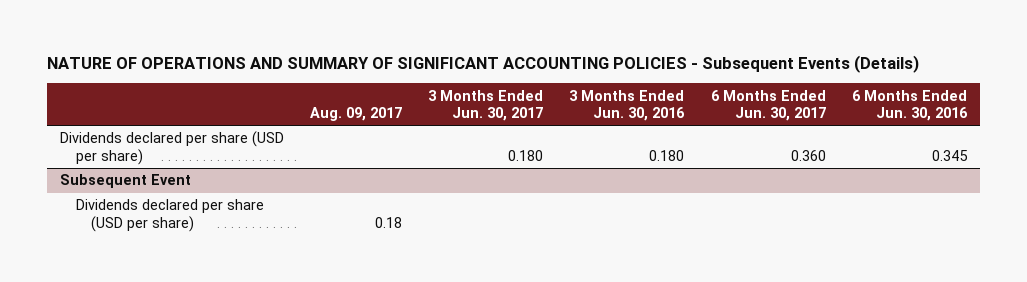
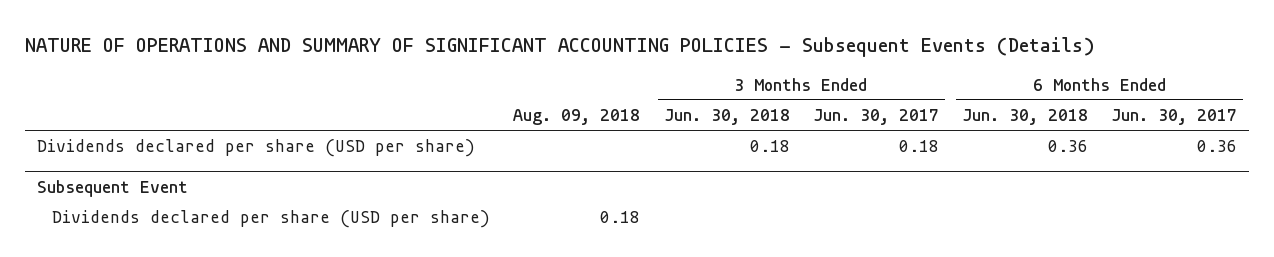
- | Aug. 09, 2017 | 3 Months Ended Jun. 30, 2017 | 3 Months Ended Jun. 30, 2016 | 6 Months Ended Jun. 30, 2017 | 6 Months Ended Jun. 30, 2016
+ | Aug. 09, 2018 | 3 Months Ended Jun. 30, 2018 | 3 Months Ended Jun. 30, 2017 | 6 Months Ended Jun. 30, 2018 | 6 Months Ended Jun. 30, 2017
- Dividends declared per share (USD per share) | | 0.180 | 0.180 | 0.360 | 0.345
+ Dividends declared per share (USD per share) | | 0.18 | 0.18 | 0.36 | 0.36

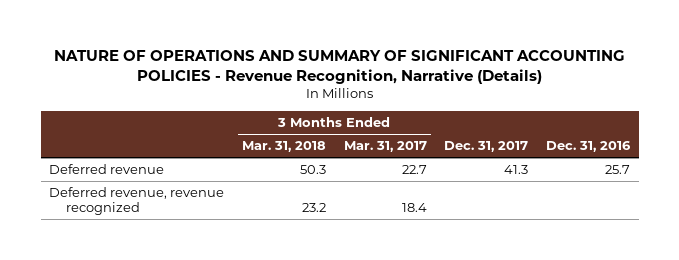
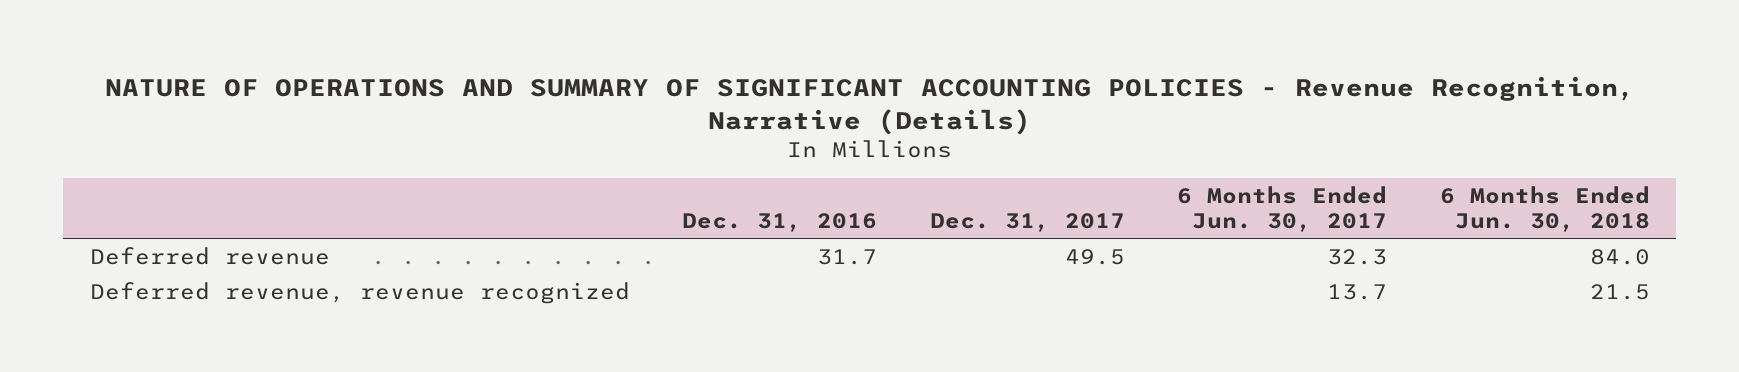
- | 3 Months Ended Mar. 31, 2018 | 3 Months Ended Mar. 31, 2017 | Dec. 31, 2017 | Dec. 31, 2016
+ | Dec. 31, 2016 | Dec. 31, 2017 | 6 Months Ended Jun. 30, 2017 | 6 Months Ended Jun. 30, 2018
- Deferred revenue | 50.3 | 22.7 | 41.3 | 25.7
+ Deferred revenue | 31.7 | 49.5 | 32.3 | 84.0

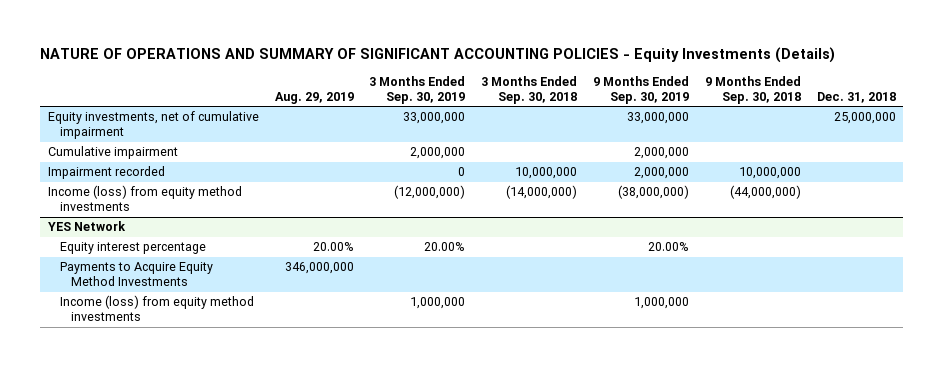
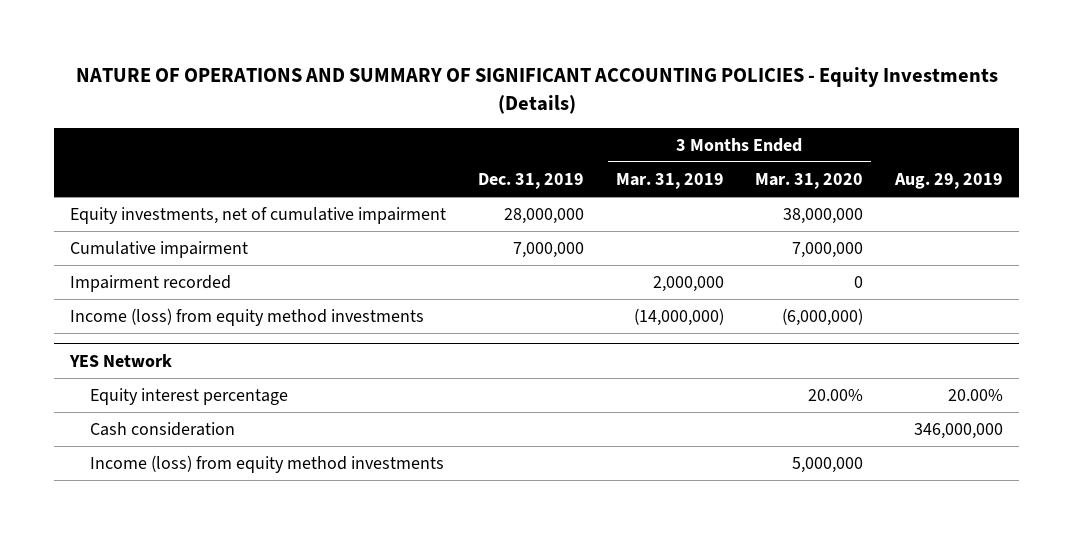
- | Aug. 29, 2019 | 3 Months Ended Sep. 30, 2019 | 3 Months Ended Sep. 30, 2018 | 9 Months Ended Sep. 30, 2019 | 9 Months Ended Sep. 30, 2018 | Dec. 31, 2018
+ | Dec. 31, 2019 | 3 Months Ended Mar. 31, 2019 | 3 Months Ended Mar. 31, 2020 | Aug. 29, 2019
@ YES Network
- Payments to Acquire Equity Method Investments | 346,000,000 | | | | |
+ Cash consideration | | | | 346,000,000

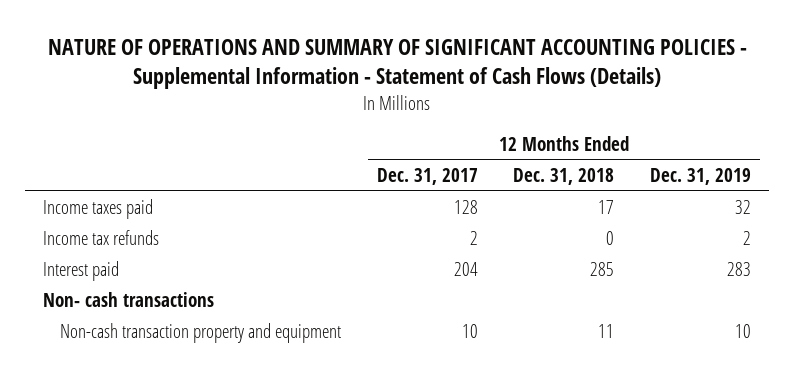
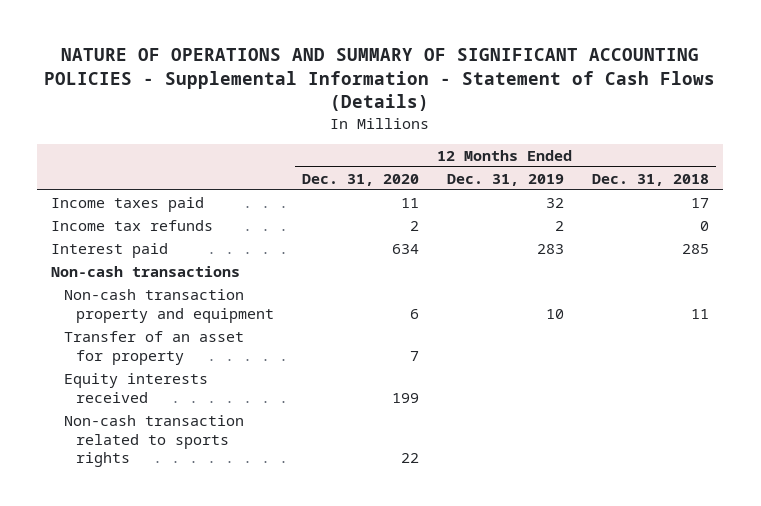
- | 12 Months Ended Dec. 31, 2017 | 12 Months Ended Dec. 31, 2018 | 12 Months Ended Dec. 31, 2019
+ | 12 Months Ended Dec. 31, 2020 | 12 Months Ended Dec. 31, 2019 | 12 Months Ended Dec. 31, 2018
- Non- cash transactions
+ Non-cash transactions
+ Transfer of an asset for property | 7 | |
+ Equity interests received | 199 | |
+ Non-cash transaction related to sports rights | 22 | |

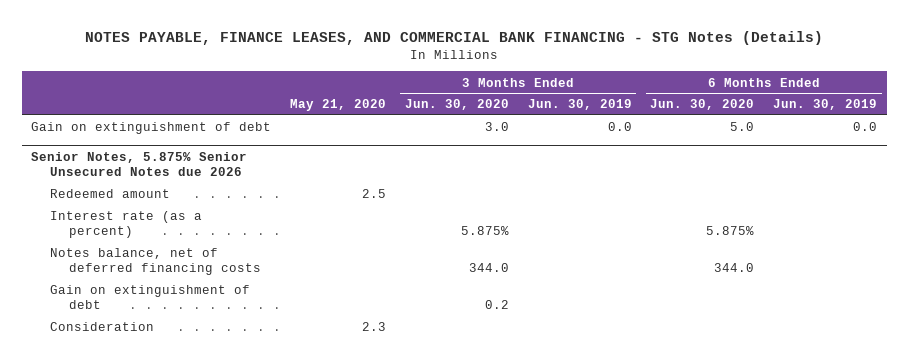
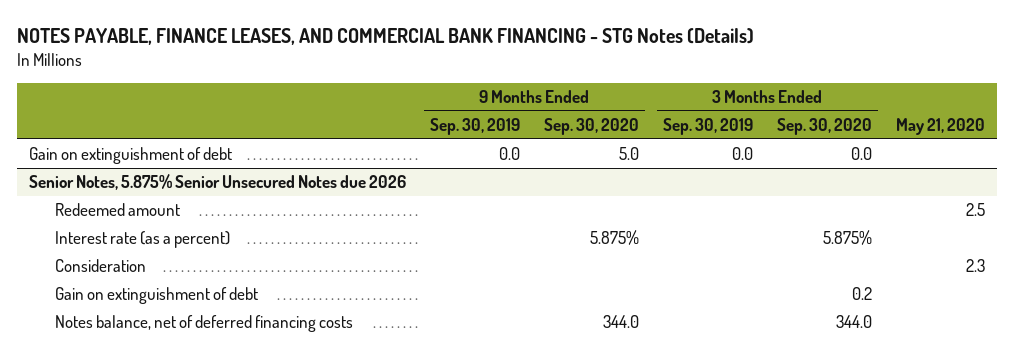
- | May 21, 2020 | 3 Months Ended Jun. 30, 2020 | 3 Months Ended Jun. 30, 2019 | 6 Months Ended Jun. 30, 2020 | 6 Months Ended Jun. 30, 2019
+ | 9 Months Ended Sep. 30, 2019 | 9 Months Ended Sep. 30, 2020 | 3 Months Ended Sep. 30, 2019 | 3 Months Ended Sep. 30, 2020 | May 21, 2020
@ Senior Notes, 5.875% Senior Unsecured Notes due 2026
moved down: Gain on extinguishment of debt | | | | 0.2 |
moved down: Notes balance, net of deferred financing costs | | 344.0 | | 344.0 |

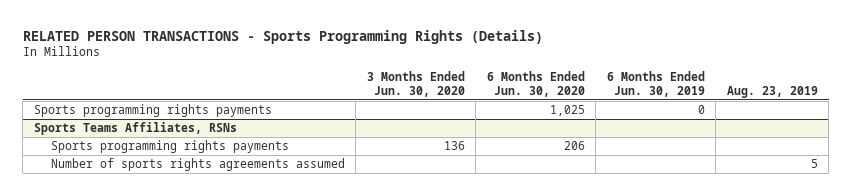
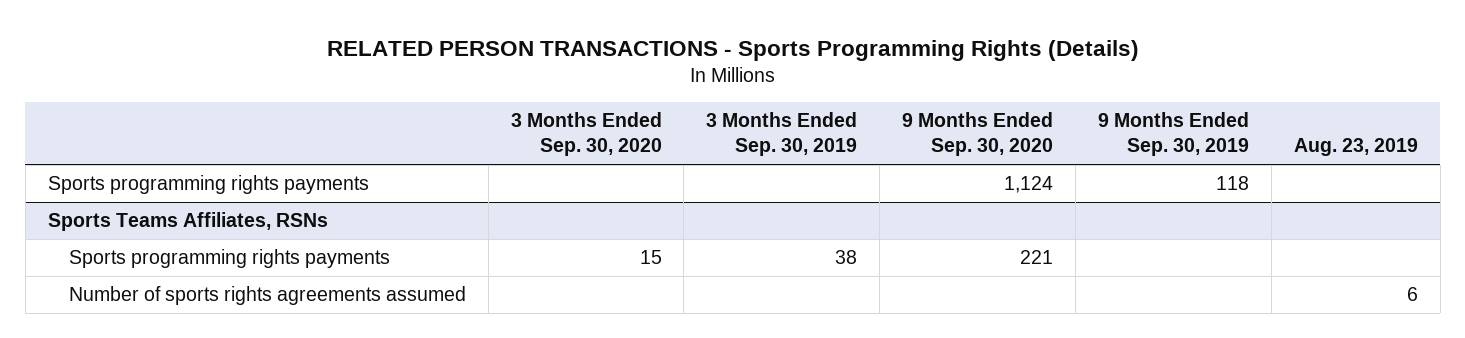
- | 3 Months Ended Jun. 30, 2020 | 6 Months Ended Jun. 30, 2020 | 6 Months Ended Jun. 30, 2019 | Aug. 23, 2019
+ | 3 Months Ended Sep. 30, 2020 | 3 Months Ended Sep. 30, 2019 | 9 Months Ended Sep. 30, 2020 | 9 Months Ended Sep. 30, 2019 | Aug. 23, 2019
@ Sports Teams Affiliates, RSNs
- Number of sports rights agreements assumed | | | | 5
+ Number of sports rights agreements assumed | | | | | 6

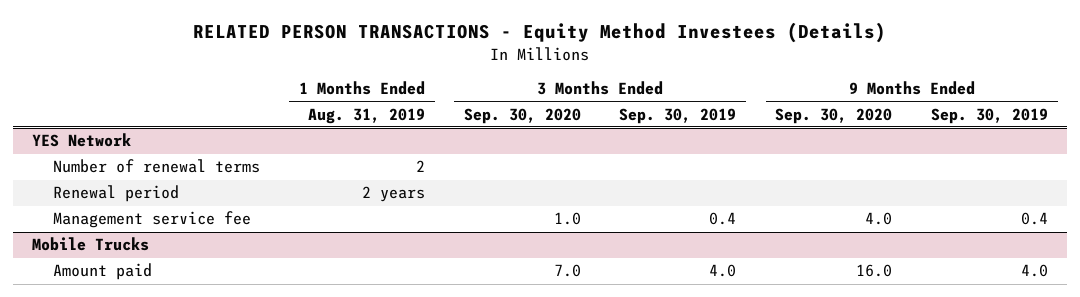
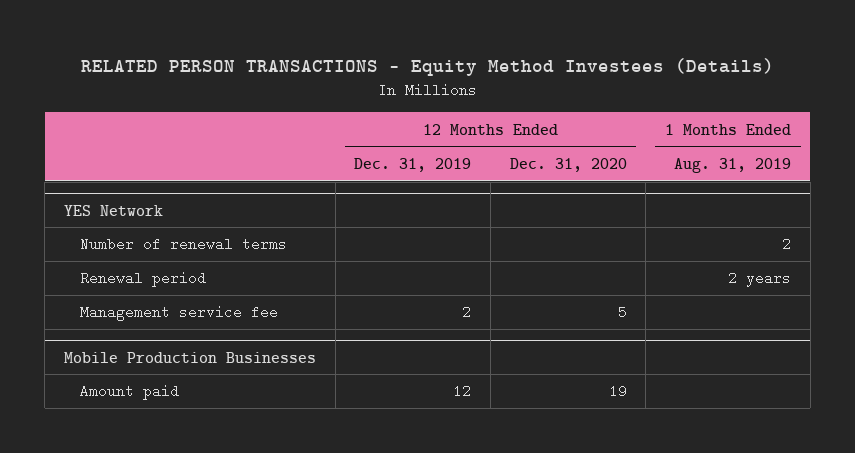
- | 1 Months Ended Aug. 31, 2019 | 3 Months Ended Sep. 30, 2020 | 3 Months Ended Sep. 30, 2019 | 9 Months Ended Sep. 30, 2020 | 9 Months Ended Sep. 30, 2019
+ | 12 Months Ended Dec. 31, 2019 | 12 Months Ended Dec. 31, 2020 | 1 Months Ended Aug. 31, 2019
- Mobile Trucks
+ Mobile Production Businesses

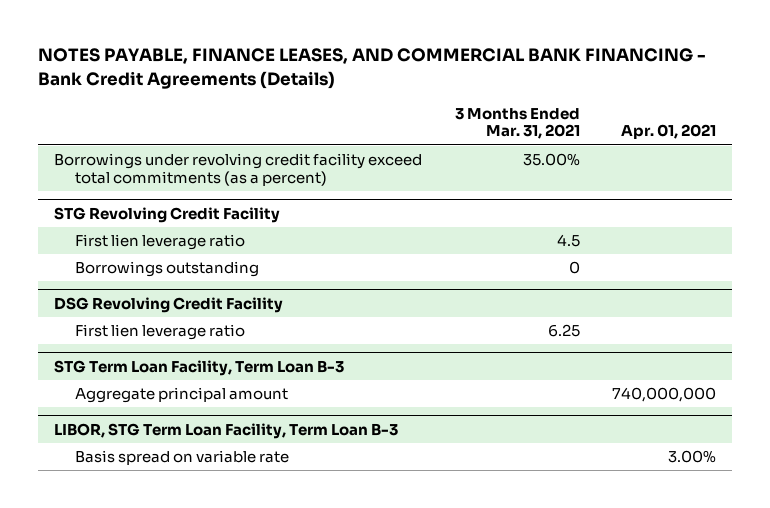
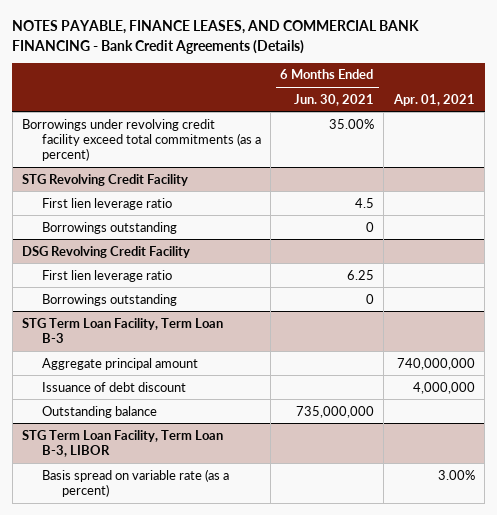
- | 3 Months Ended Mar. 31, 2021 | Apr. 01, 2021
+ | 6 Months Ended Jun. 30, 2021 | Apr. 01, 2021
@ DSG Revolving Credit Facility
+ Borrowings outstanding | 0 |
- LIBOR, STG Term Loan Facility, Term Loan B-3
- Basis spread on variable rate | | 3.00%
@ STG Term Loan Facility, Term Loan B-3
+ Issuance of debt discount | | 4,000,000
+ Outstanding balance | 735,000,000 |
+ STG Term Loan Facility, Term Loan B-3, LIBOR
+ Basis spread on variable rate (as a percent) | | 3.00%

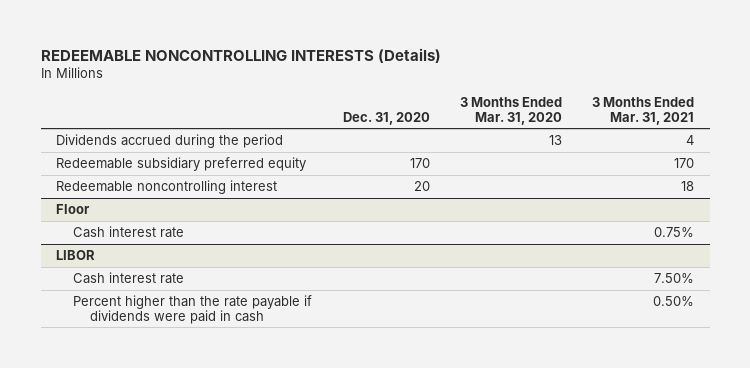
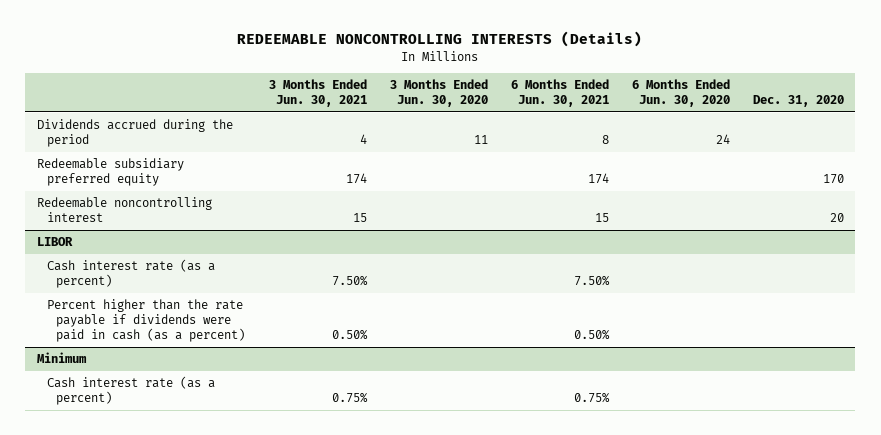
- | Dec. 31, 2020 | 3 Months Ended Mar. 31, 2020 | 3 Months Ended Mar. 31, 2021
+ | 3 Months Ended Jun. 30, 2021 | 3 Months Ended Jun. 30, 2020 | 6 Months Ended Jun. 30, 2021 | 6 Months Ended Jun. 30, 2020 | Dec. 31, 2020
- Floor
- Cash interest rate | | | 0.75%
@ LIBOR
- Cash interest rate | | | 7.50%
- Percent higher than the rate payable if dividends were paid in cash | | | 0.50%
+ Cash interest rate (as a percent) | 7.50% | | 7.50% | |
+ Percent higher than the rate payable if dividends were paid in cash (as a percent) | 0.50% | | 0.50% | |
+ Minimum
+ Cash interest rate (as a percent) | 0.75% | | 0.75% | |

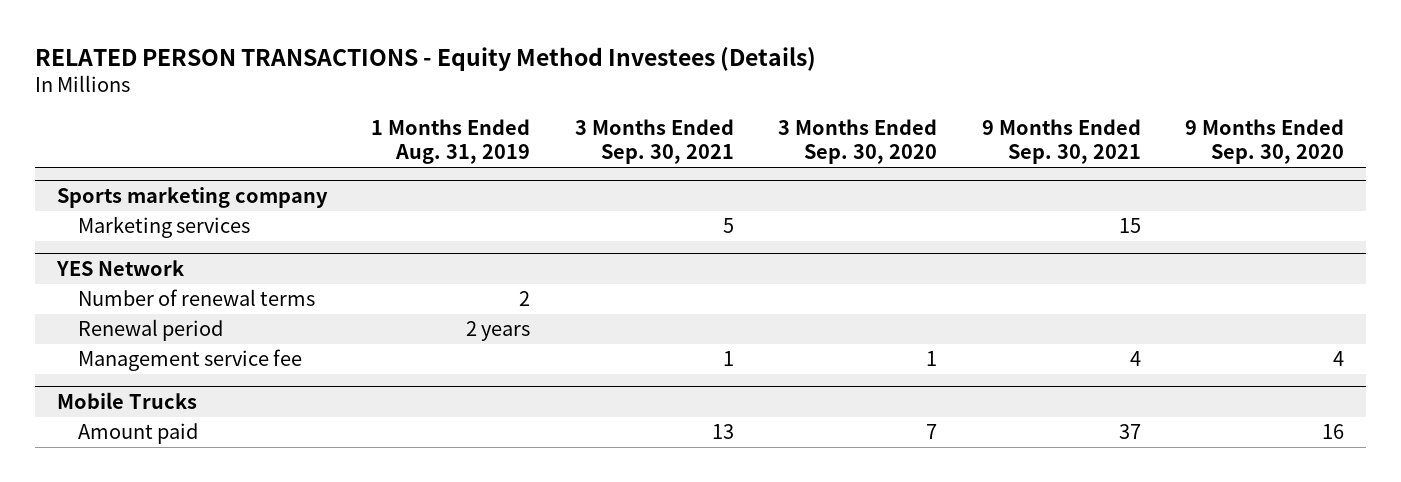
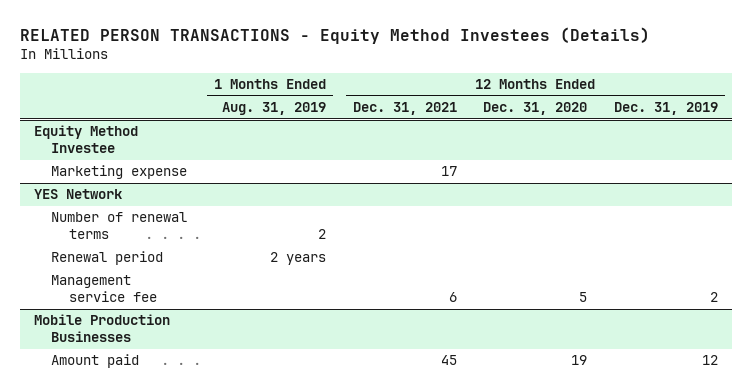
- | 1 Months Ended Aug. 31, 2019 | 3 Months Ended Sep. 30, 2021 | 3 Months Ended Sep. 30, 2020 | 9 Months Ended Sep. 30, 2021 | 9 Months Ended Sep. 30, 2020
+ | 1 Months Ended Aug. 31, 2019 | 12 Months Ended Dec. 31, 2021 | 12 Months Ended Dec. 31, 2020 | 12 Months Ended Dec. 31, 2019
- Sports marketing company
- Marketing services | | 5 | | 15 |
+ Equity Method Investee
+ Marketing expense | | 17 | |
- Mobile Trucks
+ Mobile Production Businesses

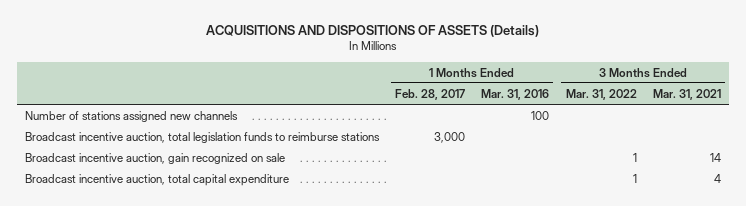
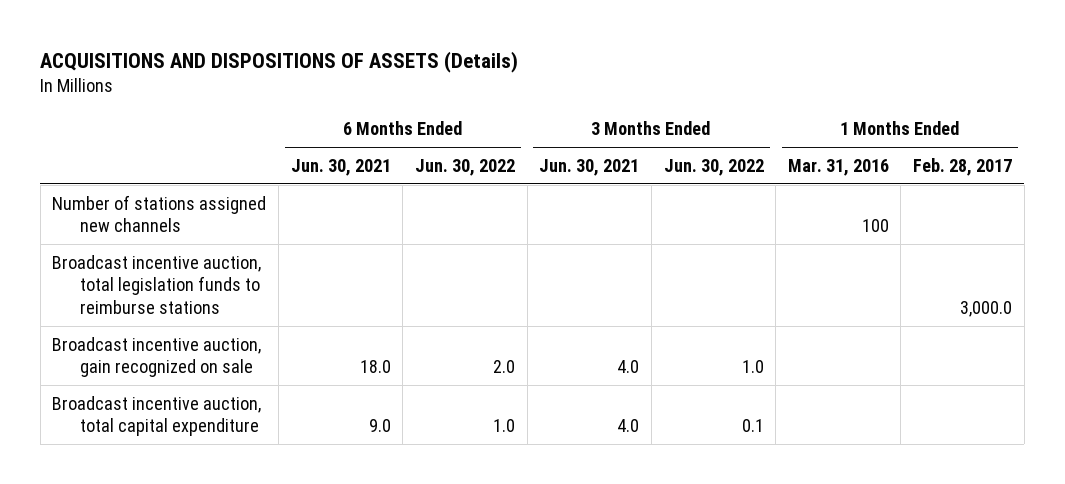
- | 1 Months Ended Feb. 28, 2017 | 1 Months Ended Mar. 31, 2016 | 3 Months Ended Mar. 31, 2022 | 3 Months Ended Mar. 31, 2021
+ | 6 Months Ended Jun. 30, 2021 | 6 Months Ended Jun. 30, 2022 | 3 Months Ended Jun. 30, 2021 | 3 Months Ended Jun. 30, 2022 | 1 Months Ended Mar. 31, 2016 | 1 Months Ended Feb. 28, 2017
- Broadcast incentive auction, total legislation funds to reimburse stations | 3,000 | | |
+ Broadcast incentive auction, total legislation funds to reimburse stations | | | | | | 3,000.0

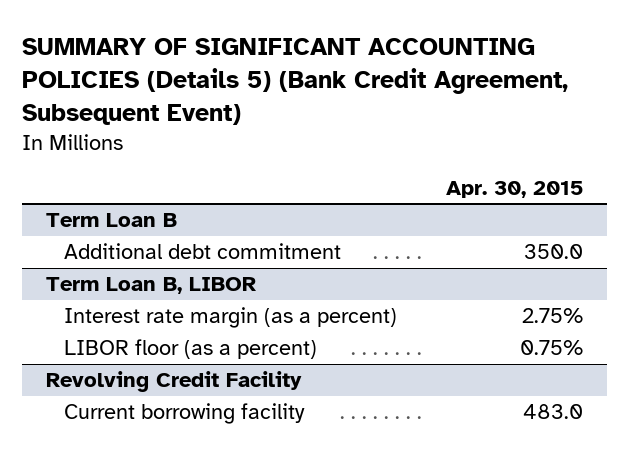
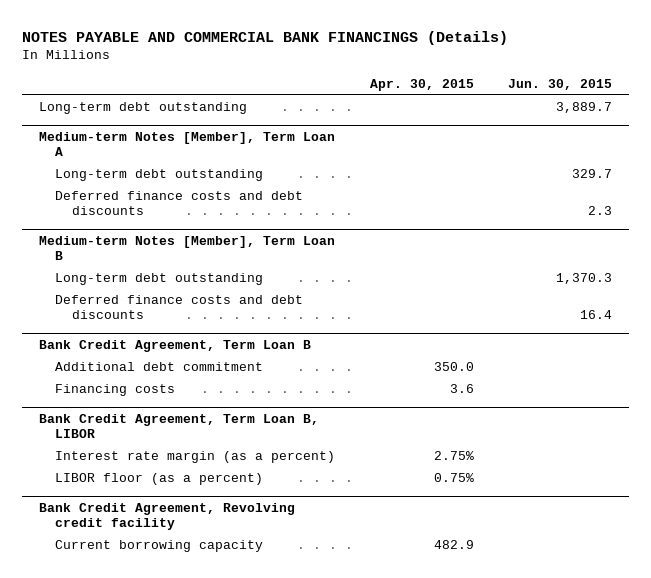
- SUMMARY OF SIGNIFICANT ACCOUNTING POLICIES (Details 5) (Bank Credit Agreement, Subsequent Event)
+ NOTES PAYABLE AND COMMERCIAL BANK FINANCINGS (Details)
- | Apr. 30, 2015
+ | Apr. 30, 2015 | Jun. 30, 2015
- Term Loan B
- Additional debt commitment | 350.0
- Term Loan B, LIBOR
+ Long-term debt outstanding | | 3,889.7
+ Medium-term Notes [Member], Term Loan A
+ Long-term debt outstanding | | 329.7
+ Deferred finance costs and debt discounts | | 2.3
+ Medium-term Notes [Member], Term Loan B
+ Long-term debt outstanding | | 1,370.3
+ Deferred finance costs and debt discounts | | 16.4
+ Bank Credit Agreement, Term Loan B
+ Additional debt commitment | 350.0 |
+ Financing costs | 3.6 |
+ Bank Credit Agreement, Term Loan B, LIBOR
- Revolving Credit Facility
- Current borrowing facility | 483.0
+ Bank Credit Agreement, Revolving credit facility
+ Current borrowing capacity | 482.9 |

